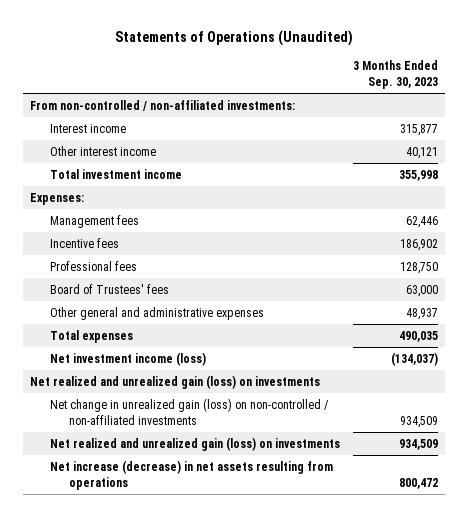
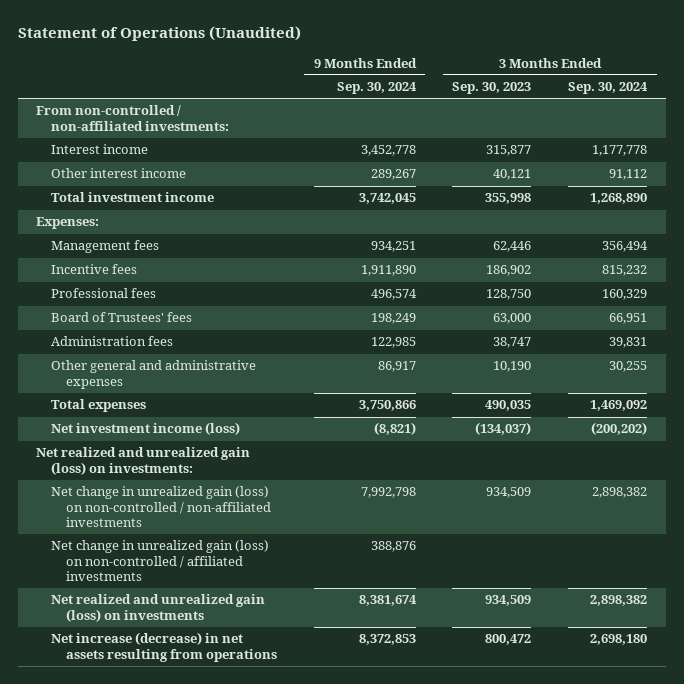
- Statements of Operations (Unaudited)
+ Statement of Operations (Unaudited)
- | 3 Months Ended Sep. 30, 2023
+ | 9 Months Ended Sep. 30, 2024 | 3 Months Ended Sep. 30, 2023 | 3 Months Ended Sep. 30, 2024
- Other general and administrative expenses | 48,937
+ Administration fees | 122,985 | 38,747 | 39,831
+ Other general and administrative expenses | 86,917 | 10,190 | 30,255
- Net realized and unrealized gain (loss) on investments
+ Net realized and unrealized gain (loss) on investments:
+ Net change in unrealized gain (loss) on non-controlled / affiliated investments | 388,876 | |

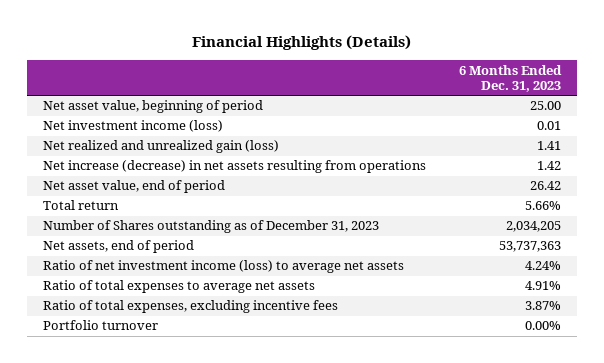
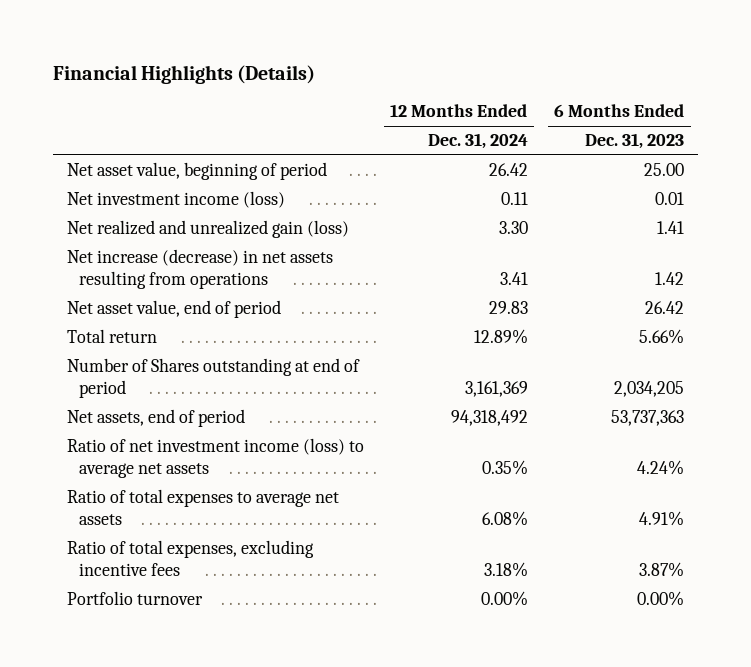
- | 6 Months Ended Dec. 31, 2023
+ | 12 Months Ended Dec. 31, 2024 | 6 Months Ended Dec. 31, 2023
- Number of Shares outstanding as of December 31, 2023 | 2,034,205
+ Number of Shares outstanding at end of period | 3,161,369 | 2,034,205

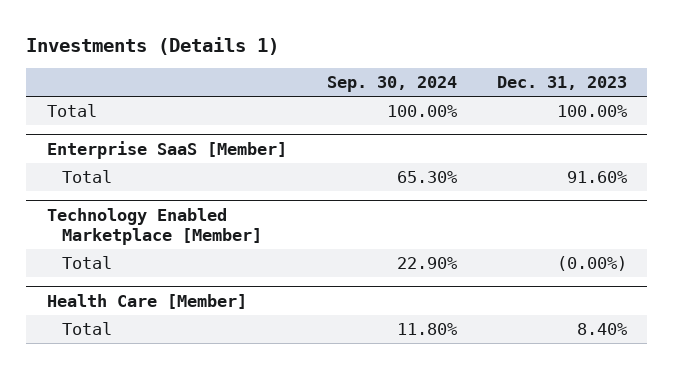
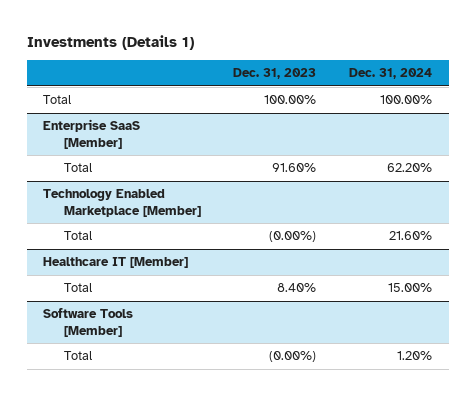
- | Sep. 30, 2024 | Dec. 31, 2023
+ | Dec. 31, 2023 | Dec. 31, 2024
- Health Care [Member]
+ Healthcare IT [Member]
+ Software Tools [Member]
+ Total | (0.00%) | 1.20%

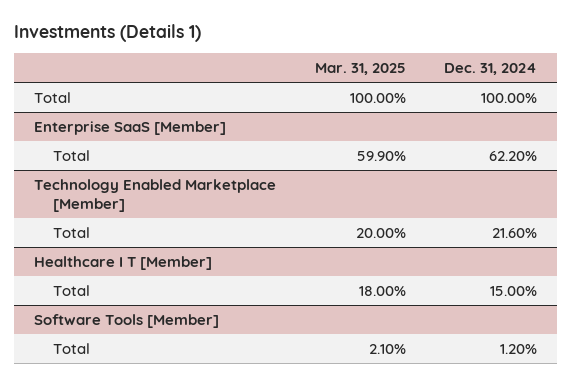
- | Dec. 31, 2023 | Dec. 31, 2024
+ | Mar. 31, 2025 | Dec. 31, 2024
- Healthcare IT [Member]
+ Healthcare I T [Member]

